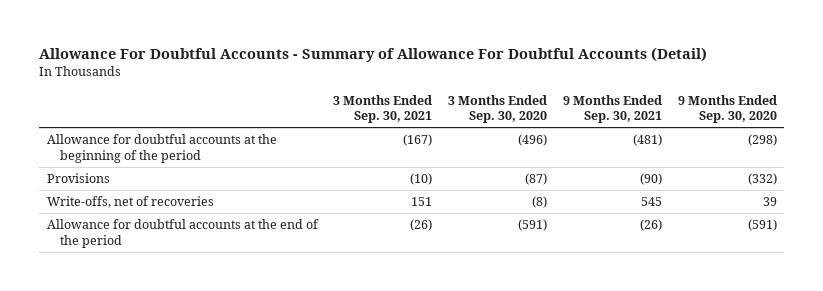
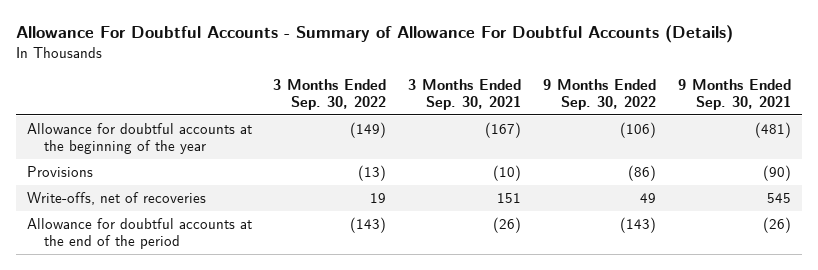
- Allowance For Doubtful Accounts - Summary of Allowance For Doubtful Accounts (Detail)
+ Allowance For Doubtful Accounts - Summary of Allowance For Doubtful Accounts (Details)
- | 3 Months Ended Sep. 30, 2021 | 3 Months Ended Sep. 30, 2020 | 9 Months Ended Sep. 30, 2021 | 9 Months Ended Sep. 30, 2020
+ | 3 Months Ended Sep. 30, 2022 | 3 Months Ended Sep. 30, 2021 | 9 Months Ended Sep. 30, 2022 | 9 Months Ended Sep. 30, 2021
- Allowance for doubtful accounts at the beginning of the period | (167) | (496) | (481) | (298)
+ Allowance for doubtful accounts at the beginning of the year | (149) | (167) | (106) | (481)

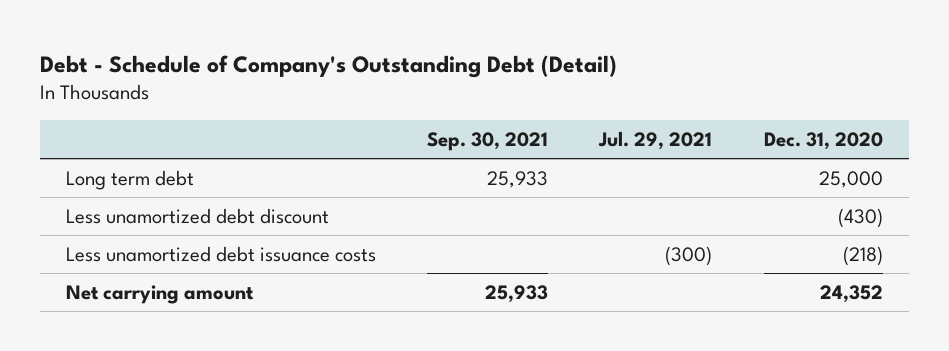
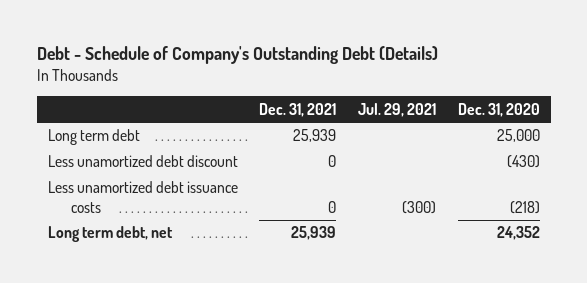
- Debt - Schedule of Company's Outstanding Debt (Detail)
+ Debt - Schedule of Company's Outstanding Debt (Details)
- | Sep. 30, 2021 | Jul. 29, 2021 | Dec. 31, 2020
+ | Dec. 31, 2021 | Jul. 29, 2021 | Dec. 31, 2020
- Net carrying amount | 25,933 | | 24,352
+ Long term debt, net | 25,939 | | 24,352

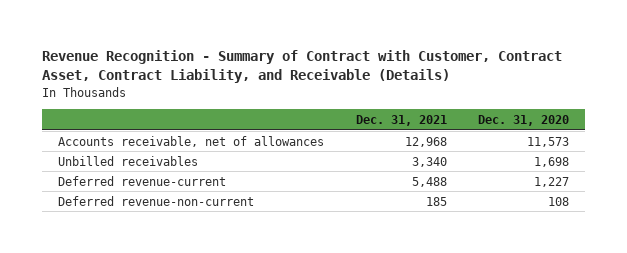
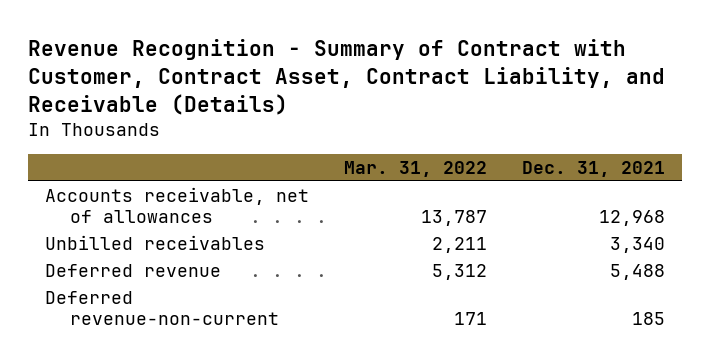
- | Dec. 31, 2021 | Dec. 31, 2020
+ | Mar. 31, 2022 | Dec. 31, 2021
- Deferred revenue-current | 5,488 | 1,227
+ Deferred revenue | 5,312 | 5,488

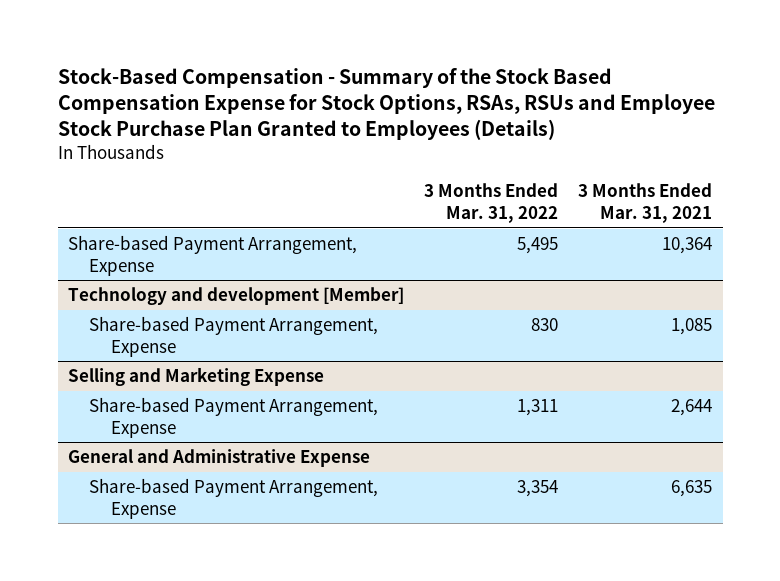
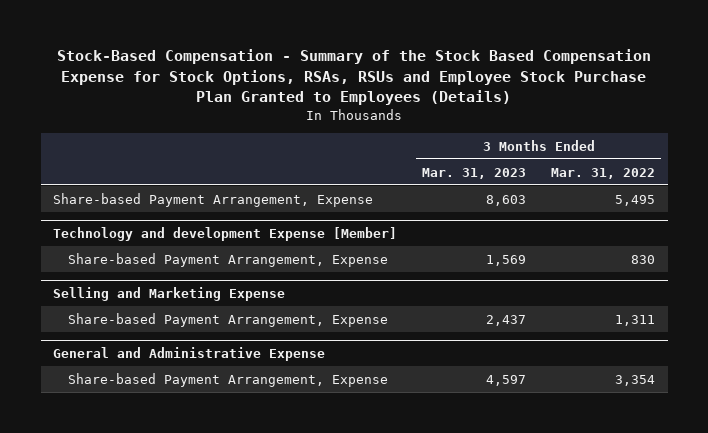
- | 3 Months Ended Mar. 31, 2022 | 3 Months Ended Mar. 31, 2021
+ | 3 Months Ended Mar. 31, 2023 | 3 Months Ended Mar. 31, 2022
- Technology and development [Member]
+ Technology and development Expense [Member]

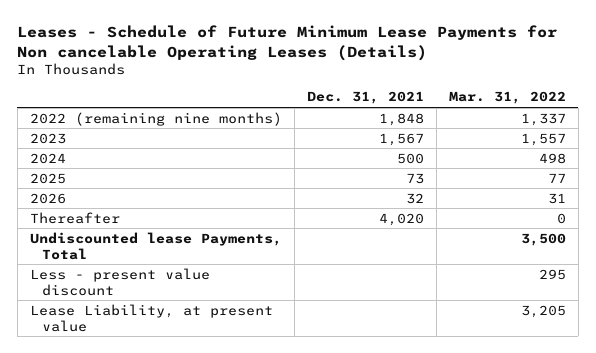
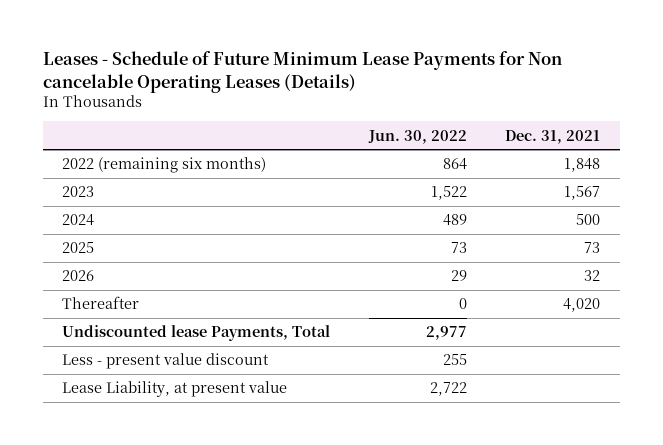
- | Dec. 31, 2021 | Mar. 31, 2022
+ | Jun. 30, 2022 | Dec. 31, 2021
- 2022 (remaining nine months) | 1,848 | 1,337
+ 2022 (remaining six months) | 864 | 1,848

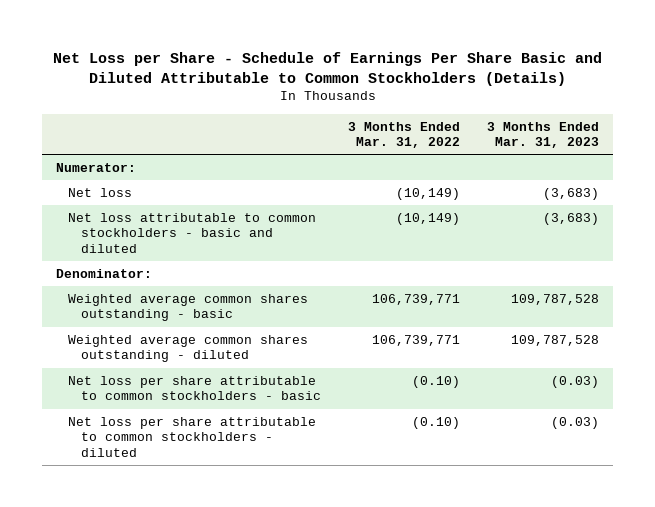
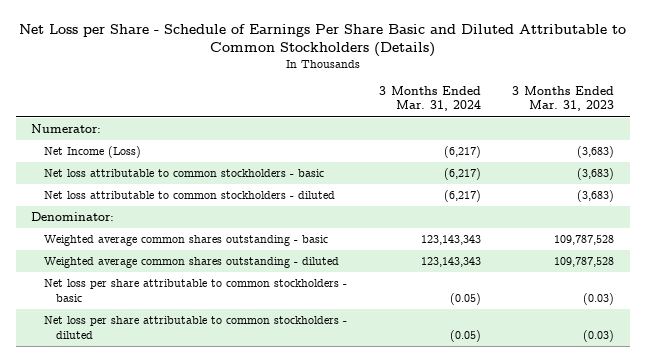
- | 3 Months Ended Mar. 31, 2022 | 3 Months Ended Mar. 31, 2023
+ | 3 Months Ended Mar. 31, 2024 | 3 Months Ended Mar. 31, 2023
- Net loss | (10,149) | (3,683)
- Net loss attributable to common stockholders - basic and diluted | (10,149) | (3,683)
+ Net Income (Loss) | (6,217) | (3,683)
+ Net loss attributable to common stockholders - basic | (6,217) | (3,683)
+ Net loss attributable to common stockholders - diluted | (6,217) | (3,683)

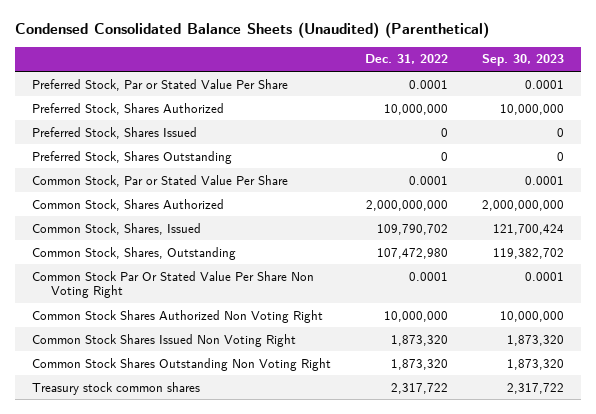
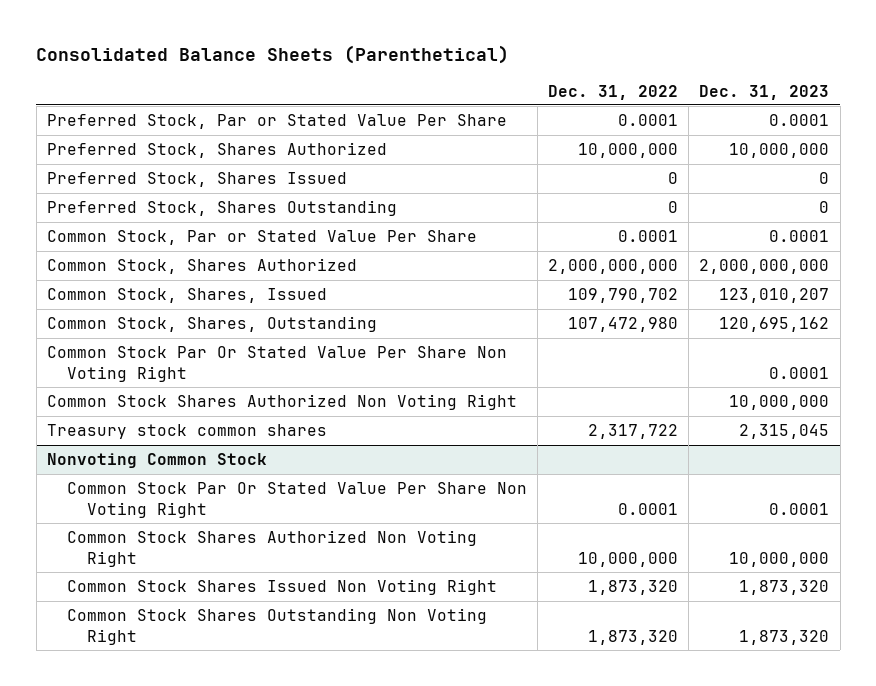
- Condensed Consolidated Balance Sheets (Unaudited) (Parenthetical)
+ Consolidated Balance Sheets (Parenthetical)
- | Dec. 31, 2022 | Sep. 30, 2023
+ | Dec. 31, 2022 | Dec. 31, 2023
+ Common Stock Par Or Stated Value Per Share Non Voting Right | | 0.0001
+ Common Stock Shares Authorized Non Voting Right | | 10,000,000
moved up: Treasury stock common shares | 2,317,722 | 2,315,045
+ Nonvoting Common Stock

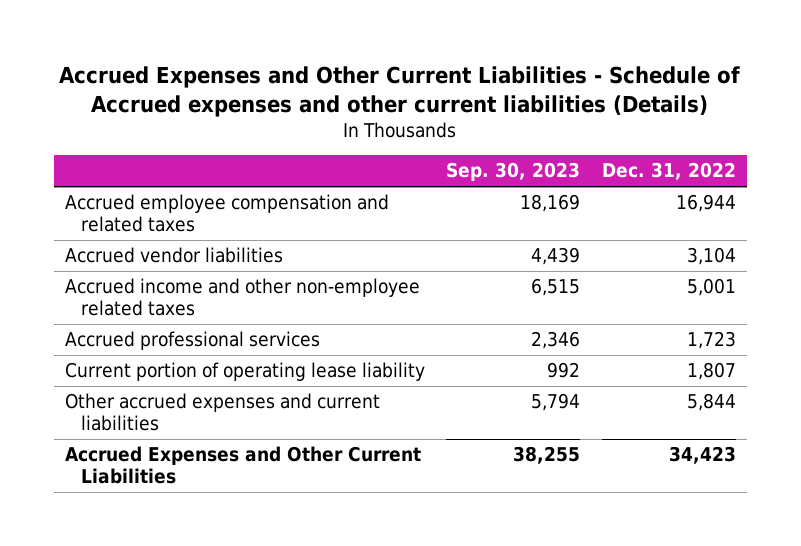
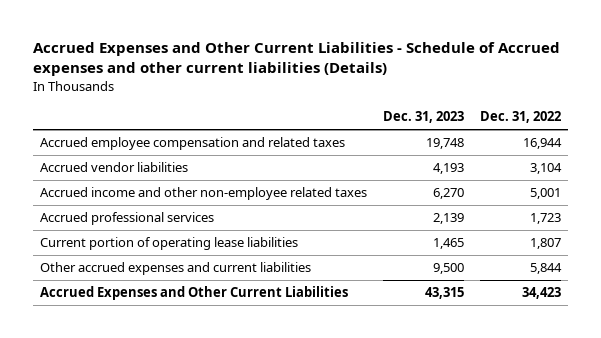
- | Sep. 30, 2023 | Dec. 31, 2022
+ | Dec. 31, 2023 | Dec. 31, 2022
- Current portion of operating lease liability | 992 | 1,807
+ Current portion of operating lease liabilities | 1,465 | 1,807

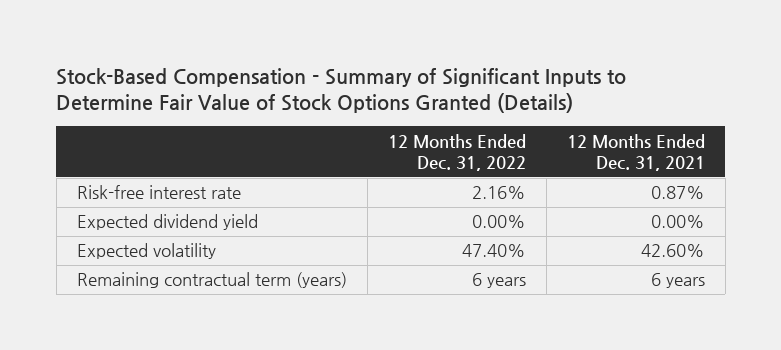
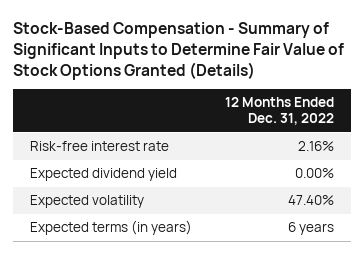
- | 12 Months Ended Dec. 31, 2022 | 12 Months Ended Dec. 31, 2021
+ | 12 Months Ended Dec. 31, 2022
- Remaining contractual term (years) | 6 years | 6 years
+ Expected terms (in years) | 6 years

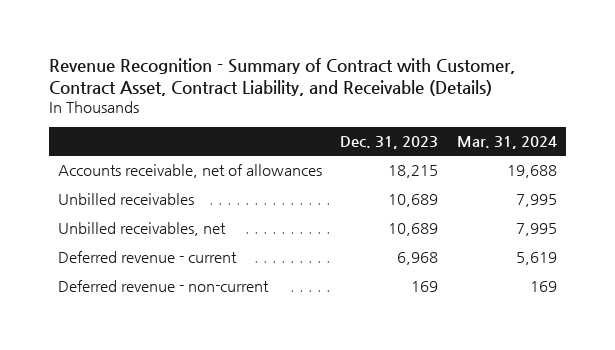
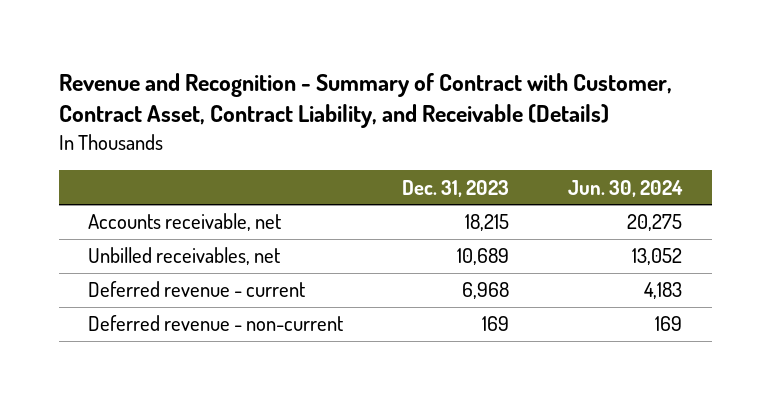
- Revenue Recognition - Summary of Contract with Customer, Contract Asset, Contract Liability, and Receivable (Details)
+ Revenue and Recognition - Summary of Contract with Customer, Contract Asset, Contract Liability, and Receivable (Details)
- | Dec. 31, 2023 | Mar. 31, 2024
+ | Dec. 31, 2023 | Jun. 30, 2024
- Accounts receivable, net of allowances | 18,215 | 19,688
- Unbilled receivables | 10,689 | 7,995
+ Accounts receivable, net | 18,215 | 20,275

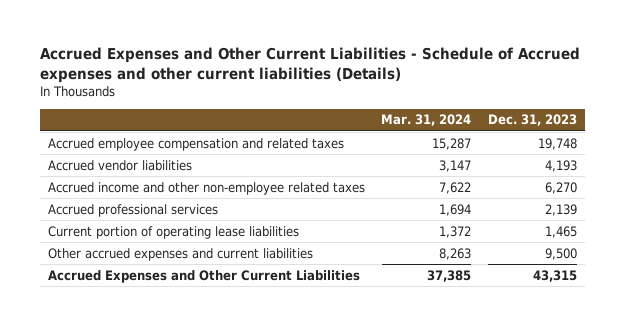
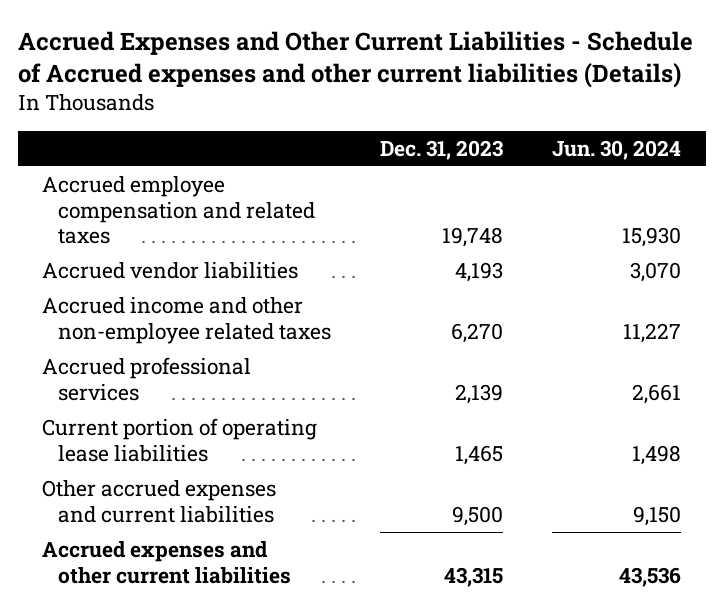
- | Mar. 31, 2024 | Dec. 31, 2023
+ | Dec. 31, 2023 | Jun. 30, 2024
- Accrued Expenses and Other Current Liabilities | 37,385 | 43,315
+ Accrued expenses and other current liabilities | 43,315 | 43,536

